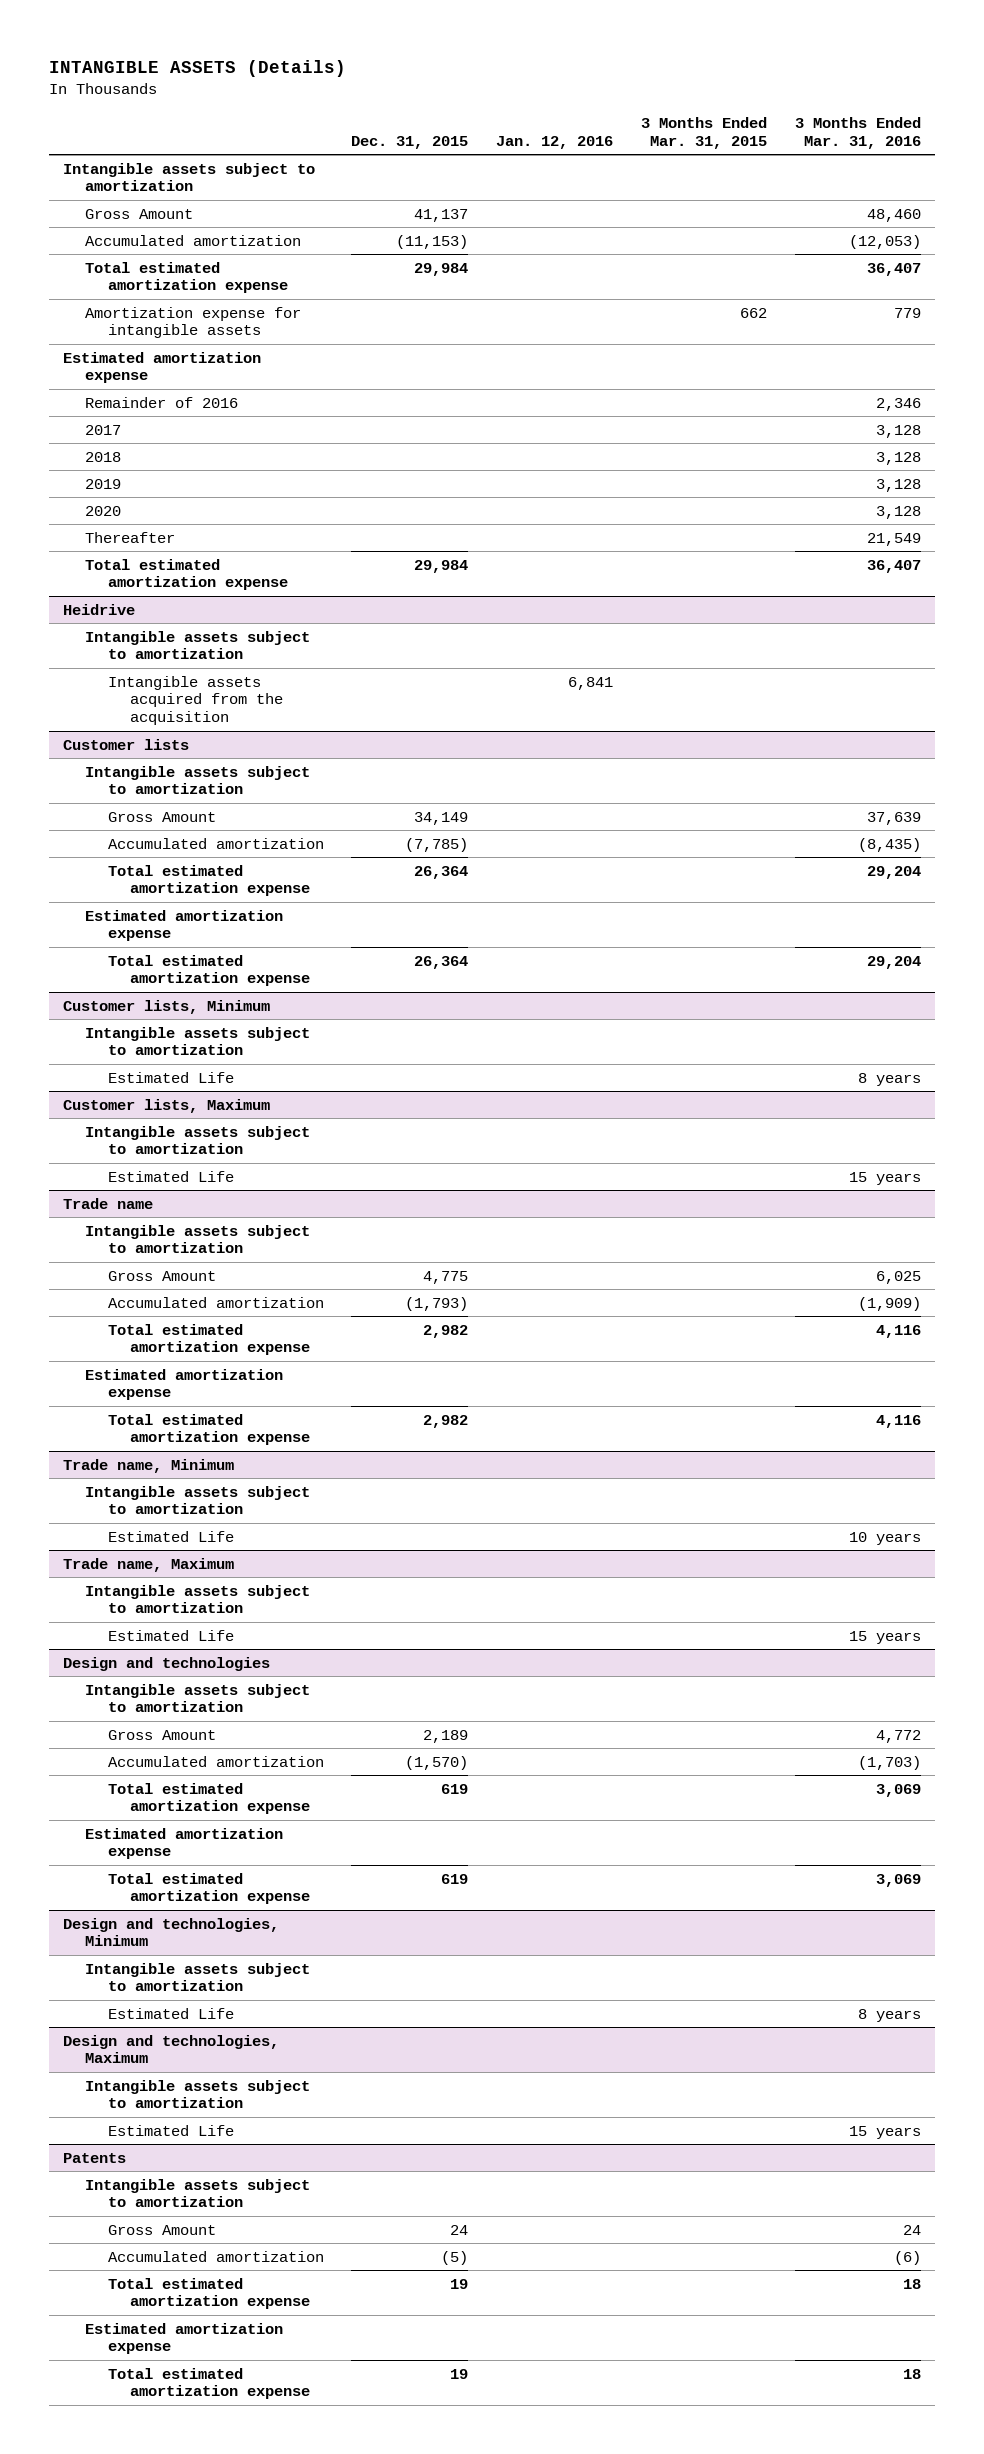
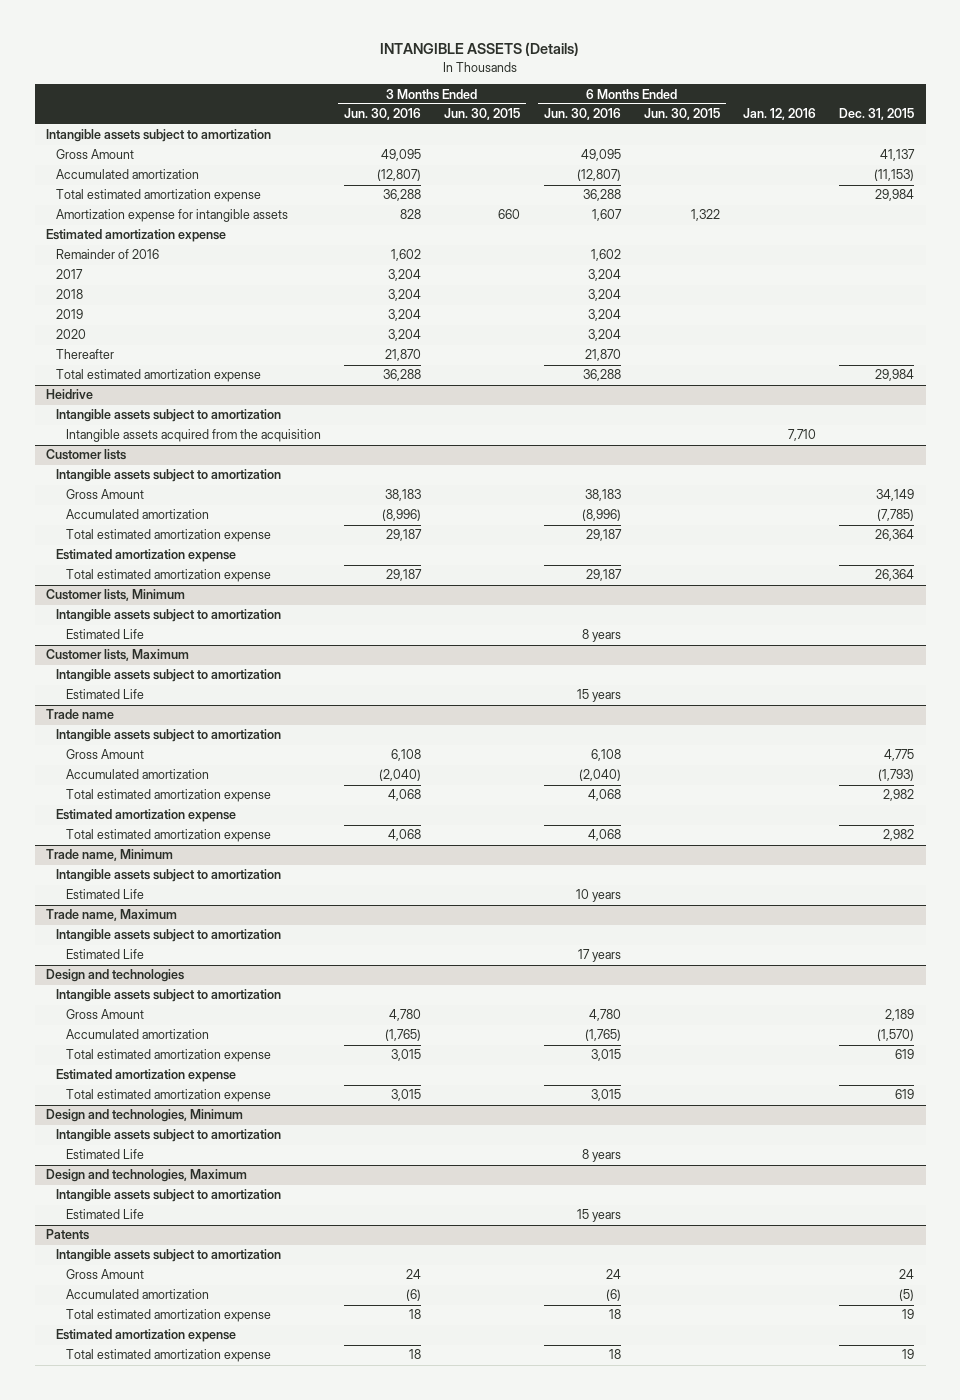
- | Dec. 31, 2015 | Jan. 12, 2016 | 3 Months Ended Mar. 31, 2015 | 3 Months Ended Mar. 31, 2016
+ | 3 Months Ended Jun. 30, 2016 | 3 Months Ended Jun. 30, 2015 | 6 Months Ended Jun. 30, 2016 | 6 Months Ended Jun. 30, 2015 | Jan. 12, 2016 | Dec. 31, 2015
@ Heidrive
- Intangible assets acquired from the acquisition | | 6,841 | |
+ Intangible assets acquired from the acquisition | | | | | 7,710 |

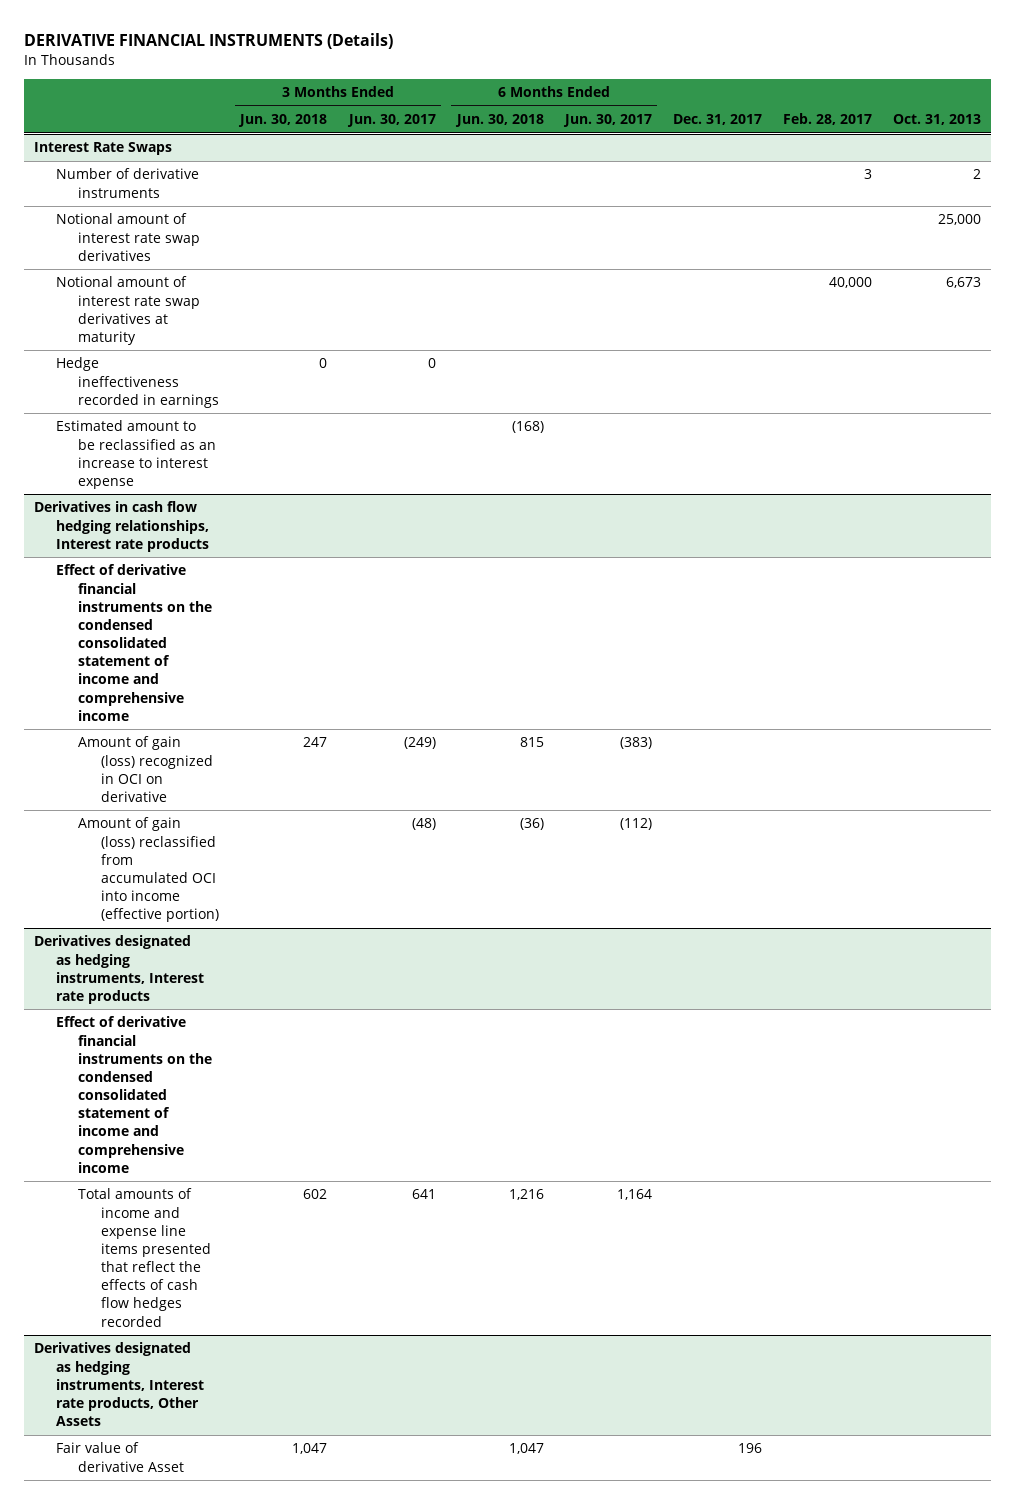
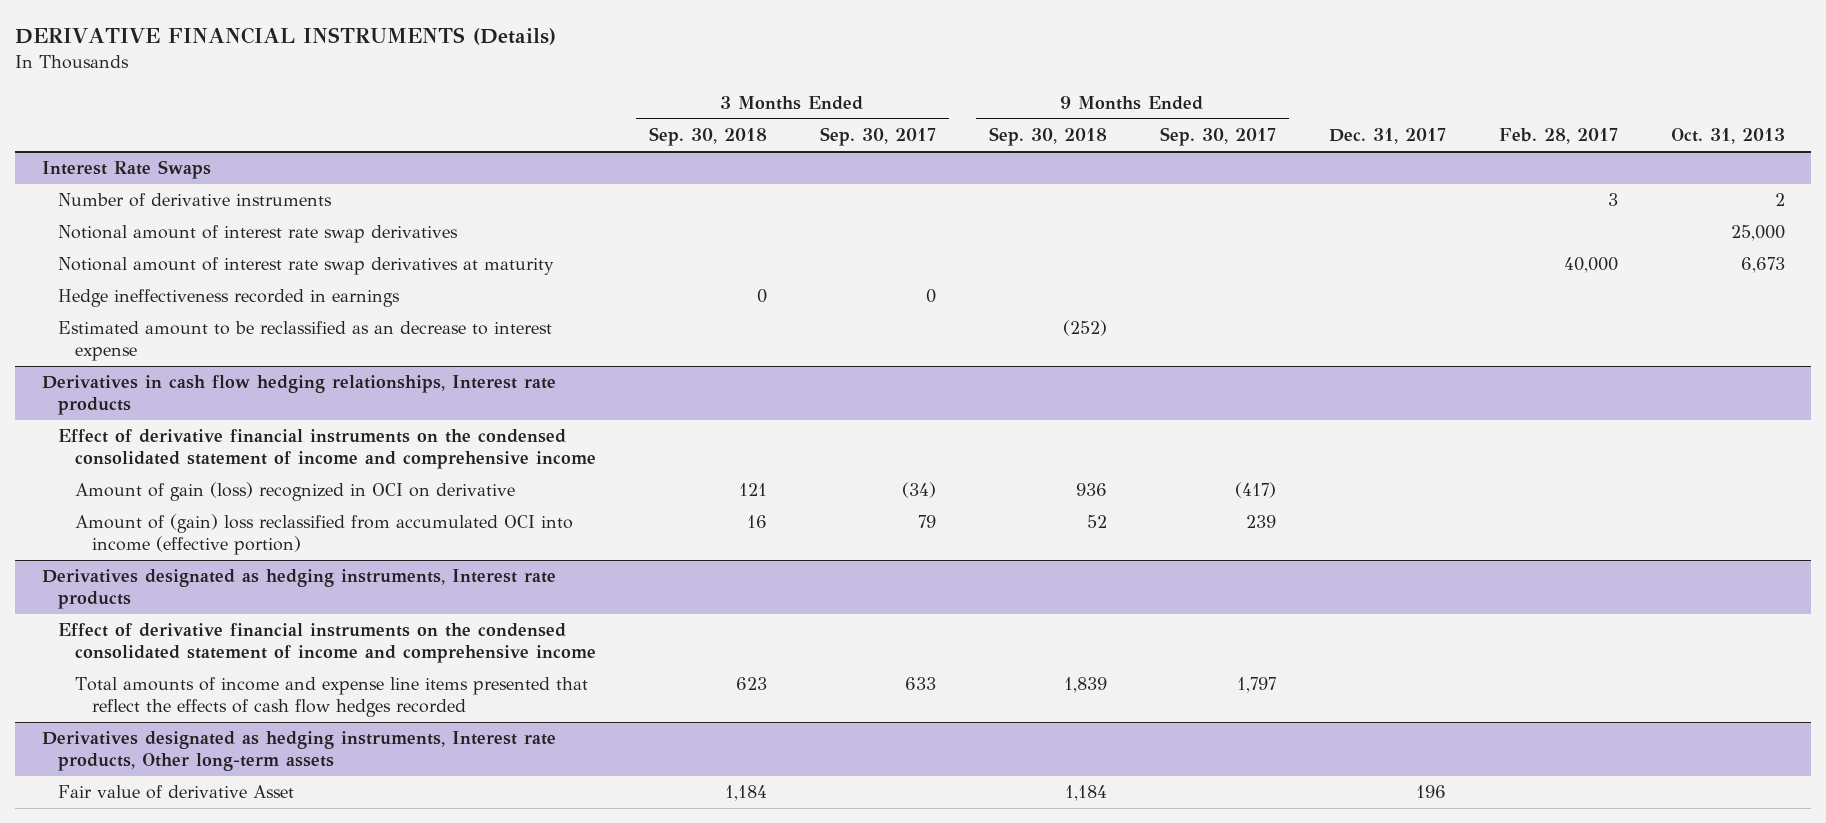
- | 3 Months Ended Jun. 30, 2018 | 3 Months Ended Jun. 30, 2017 | 6 Months Ended Jun. 30, 2018 | 6 Months Ended Jun. 30, 2017 | Dec. 31, 2017 | Feb. 28, 2017 | Oct. 31, 2013
+ | 3 Months Ended Sep. 30, 2018 | 3 Months Ended Sep. 30, 2017 | 9 Months Ended Sep. 30, 2018 | 9 Months Ended Sep. 30, 2017 | Dec. 31, 2017 | Feb. 28, 2017 | Oct. 31, 2013
@ Interest Rate Swaps
- Estimated amount to be reclassified as an increase to interest expense | | | (168) | | | |
+ Estimated amount to be reclassified as an decrease to interest expense | | | (252) | | | |
@ Derivatives in cash flow hedging relationships, Interest rate products
- Amount of gain (loss) reclassified from accumulated OCI into income (effective portion) | | (48) | (36) | (112) | | |
+ Amount of (gain) loss reclassified from accumulated OCI into income (effective portion) | 16 | 79 | 52 | 239 | | |
- Derivatives designated as hedging instruments, Interest rate products, Other Assets
+ Derivatives designated as hedging instruments, Interest rate products, Other long-term assets

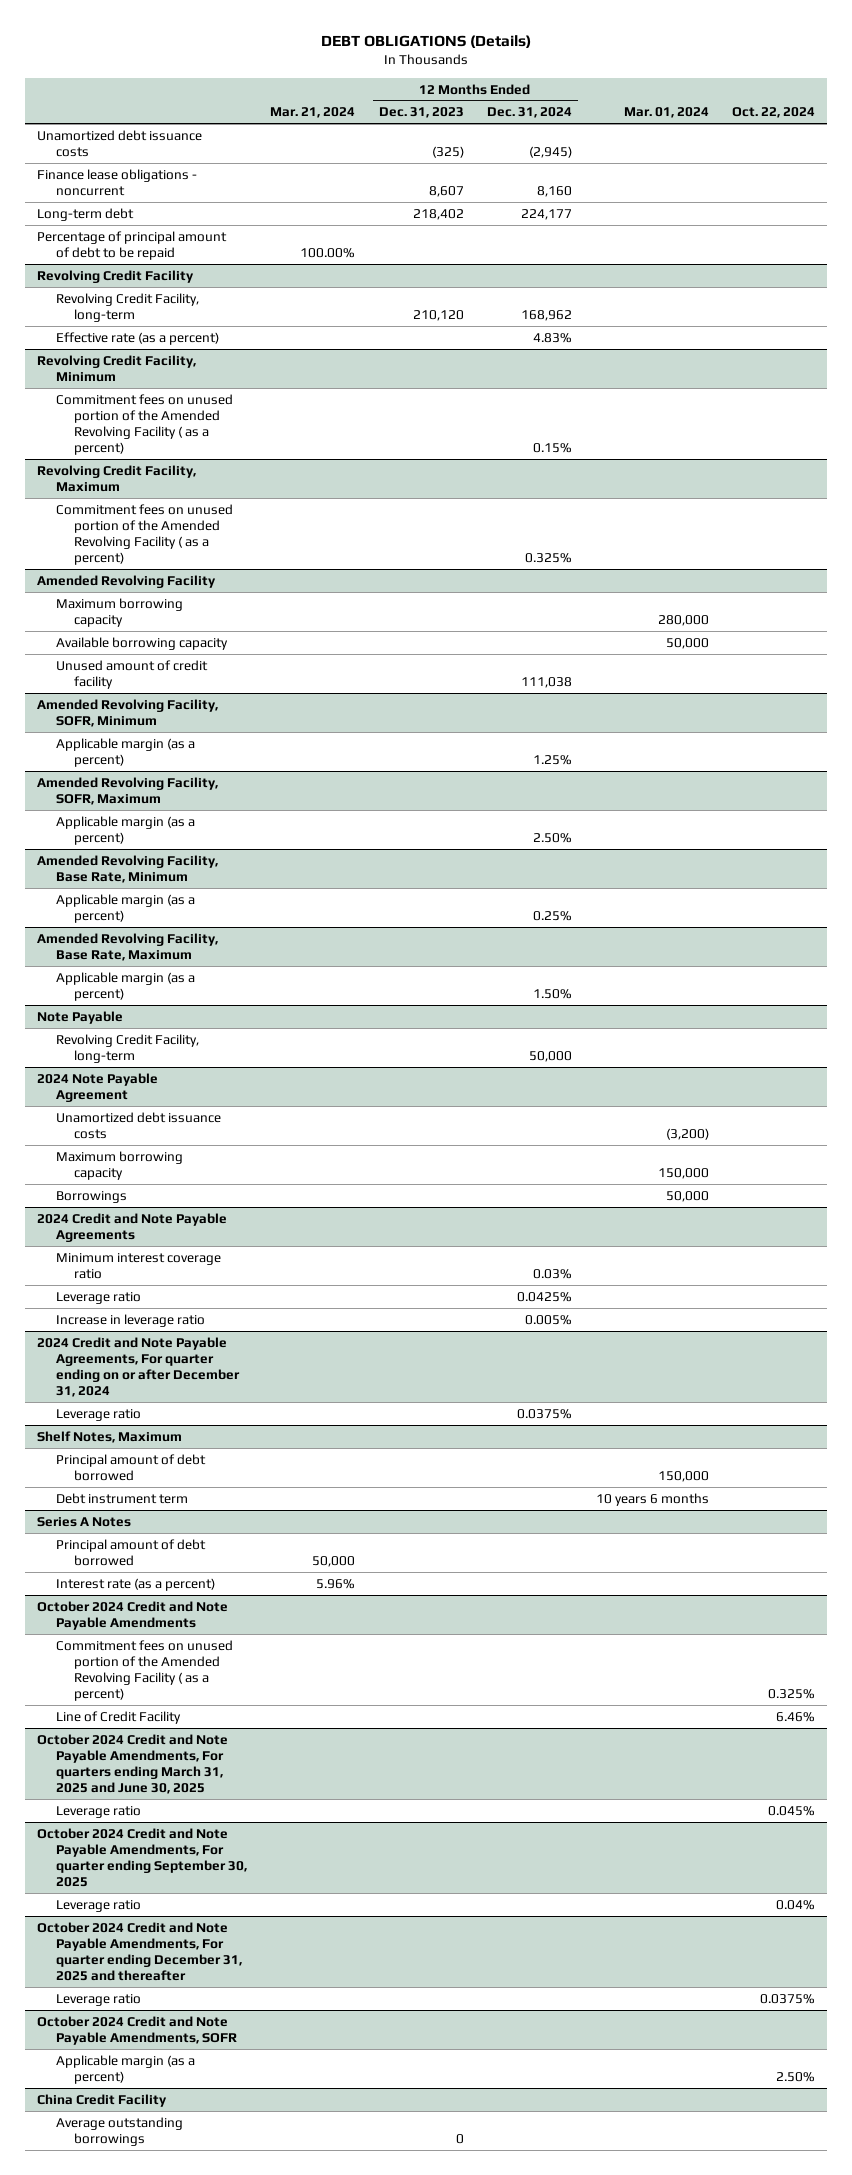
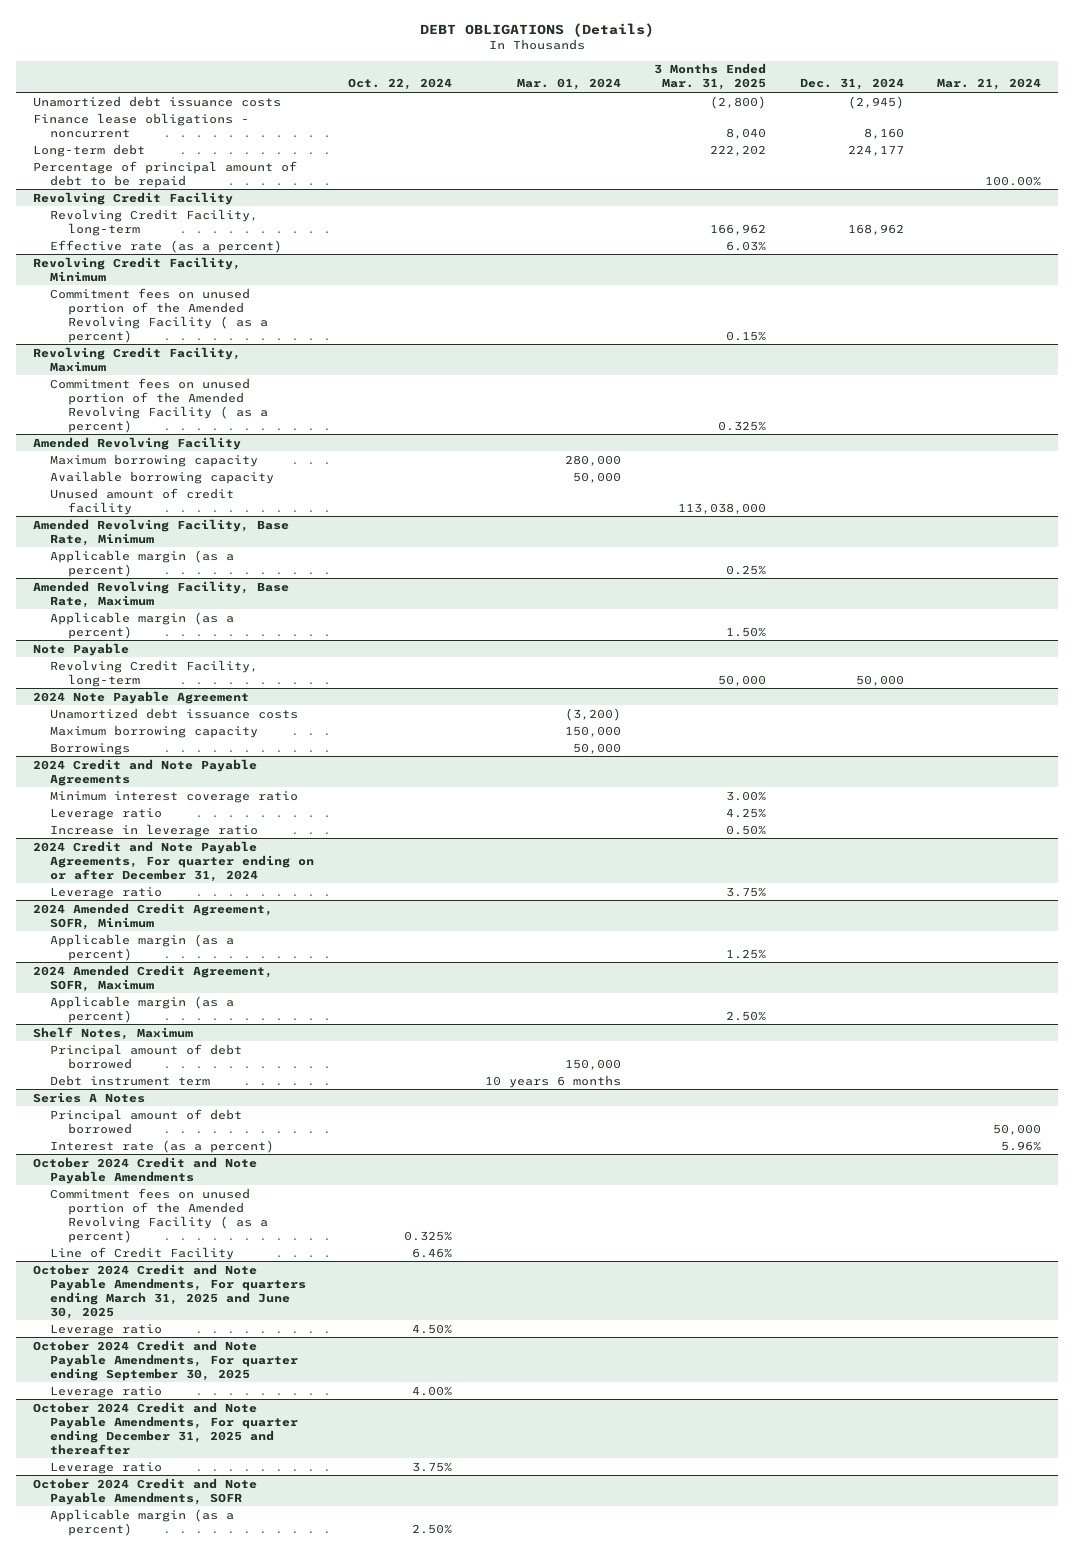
- | Mar. 21, 2024 | 12 Months Ended Dec. 31, 2023 | 12 Months Ended Dec. 31, 2024 | Mar. 01, 2024 | Oct. 22, 2024
+ | Oct. 22, 2024 | Mar. 01, 2024 | 3 Months Ended Mar. 31, 2025 | Dec. 31, 2024 | Mar. 21, 2024
- Amended Revolving Facility, SOFR, Minimum
- Applicable margin (as a percent) | | | 1.25% | |
- Amended Revolving Facility, SOFR, Maximum
- Applicable margin (as a percent) | | | 2.50% | |
+ 2024 Amended Credit Agreement, SOFR, Minimum
+ Applicable margin (as a percent) | | | 1.25% | |
+ 2024 Amended Credit Agreement, SOFR, Maximum
+ Applicable margin (as a percent) | | | 2.50% | |
@ October 2024 Credit and Note Payable Amendments, For quarters ending March 31, 2025 and June 30, 2025
- Leverage ratio | | | | | 0.045%
+ Leverage ratio | 4.50% | | | |
@ October 2024 Credit and Note Payable Amendments, For quarter ending September 30, 2025
- Leverage ratio | | | | | 0.04%
+ Leverage ratio | 4.00% | | | |
@ October 2024 Credit and Note Payable Amendments, For quarter ending December 31, 2025 and thereafter
- Leverage ratio | | | | | 0.0375%
+ Leverage ratio | 3.75% | | | |
- China Credit Facility
- Average outstanding borrowings | | 0 | | |

